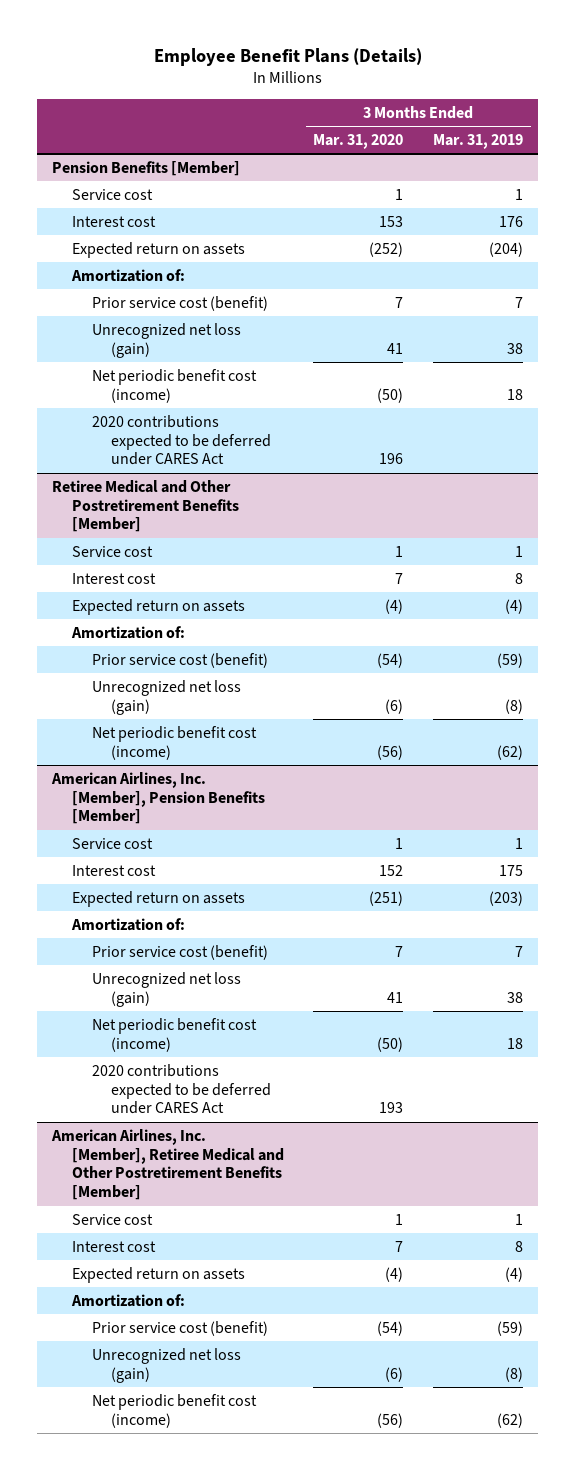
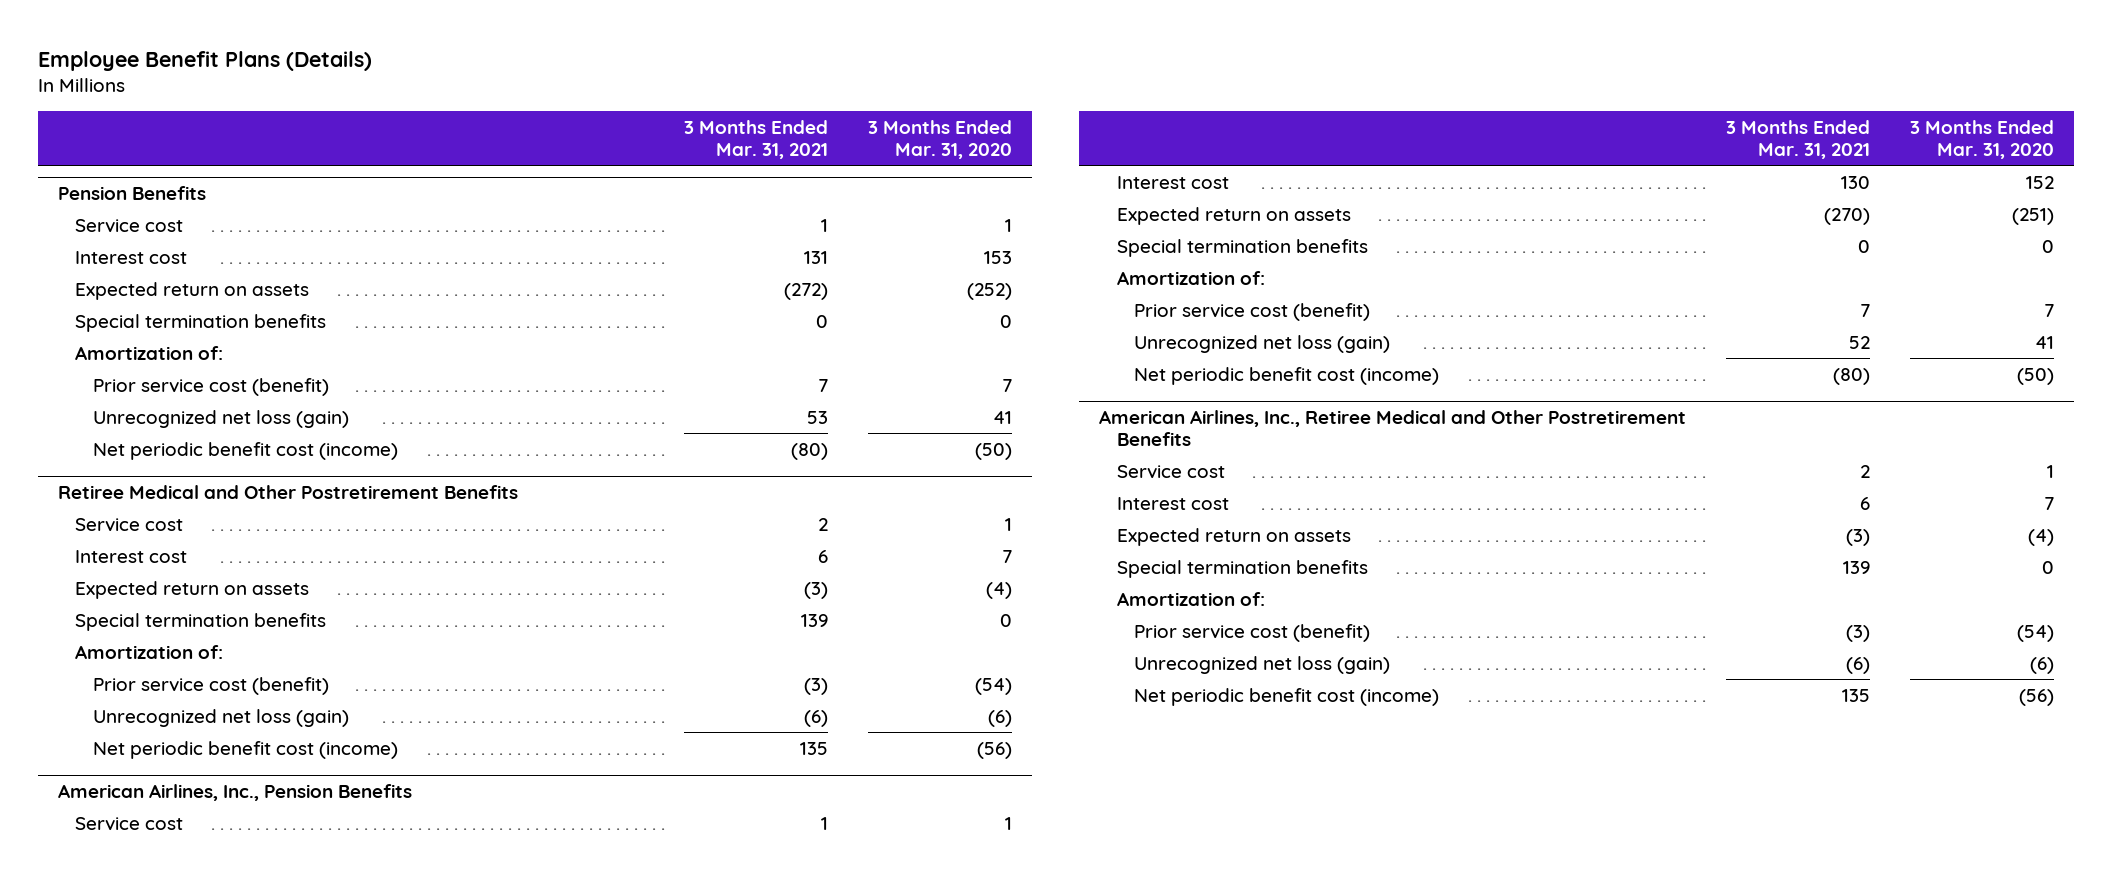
- | 3 Months Ended Mar. 31, 2020 | 3 Months Ended Mar. 31, 2019
+ | 3 Months Ended Mar. 31, 2021 | 3 Months Ended Mar. 31, 2020
- Pension Benefits [Member]
+ Pension Benefits
+ Special termination benefits | 0 | 0
- 2020 contributions expected to be deferred under CARES Act | 196 |
- Retiree Medical and Other Postretirement Benefits [Member]
+ Retiree Medical and Other Postretirement Benefits
+ Special termination benefits | 139 | 0
- American Airlines, Inc. [Member], Pension Benefits [Member]
+ American Airlines, Inc., Pension Benefits
+ Special termination benefits | 0 | 0
- 2020 contributions expected to be deferred under CARES Act | 193 |
- American Airlines, Inc. [Member], Retiree Medical and Other Postretirement Benefits [Member]
+ American Airlines, Inc., Retiree Medical and Other Postretirement Benefits
+ Special termination benefits | 139 | 0

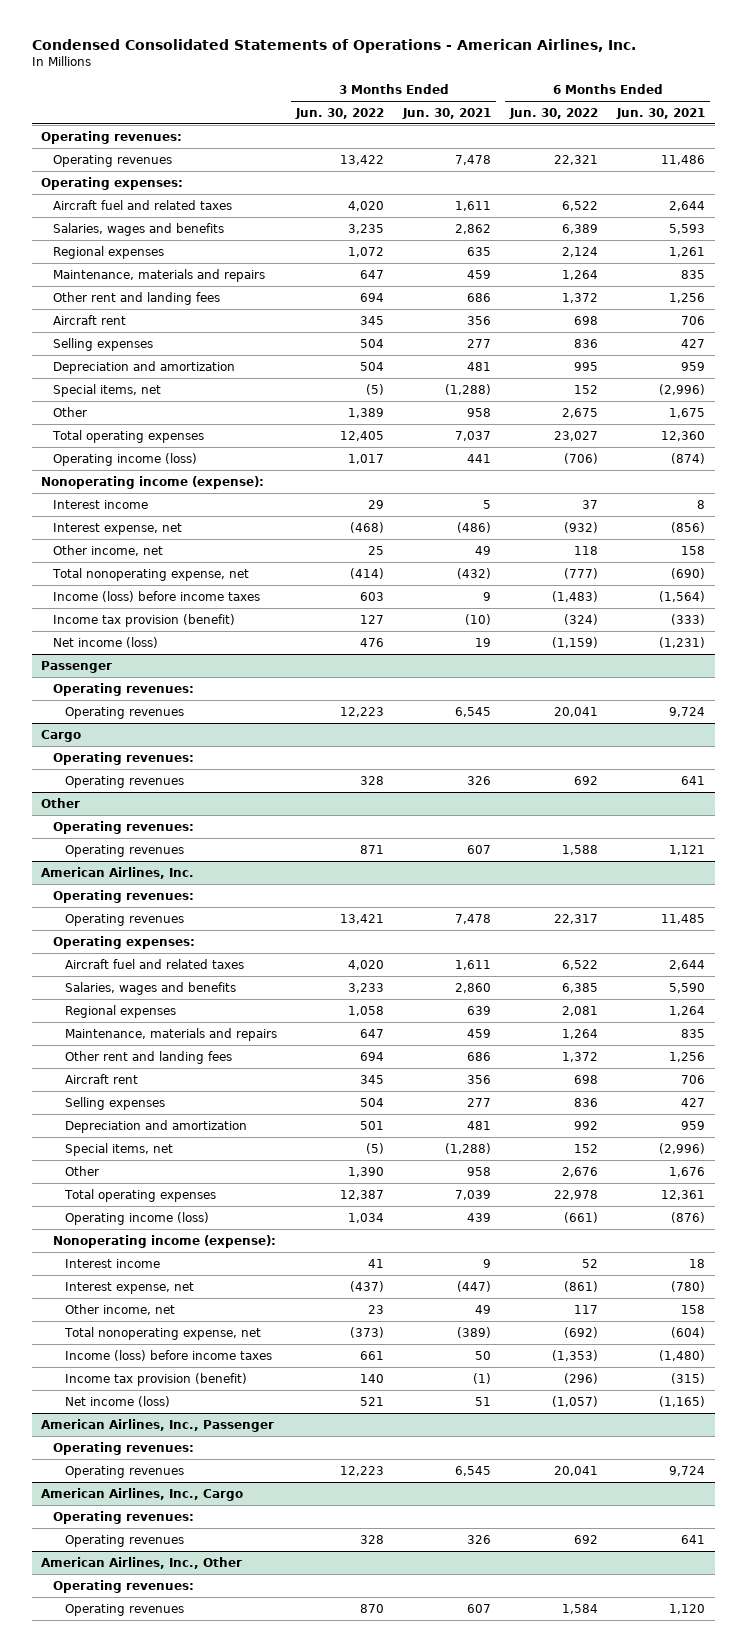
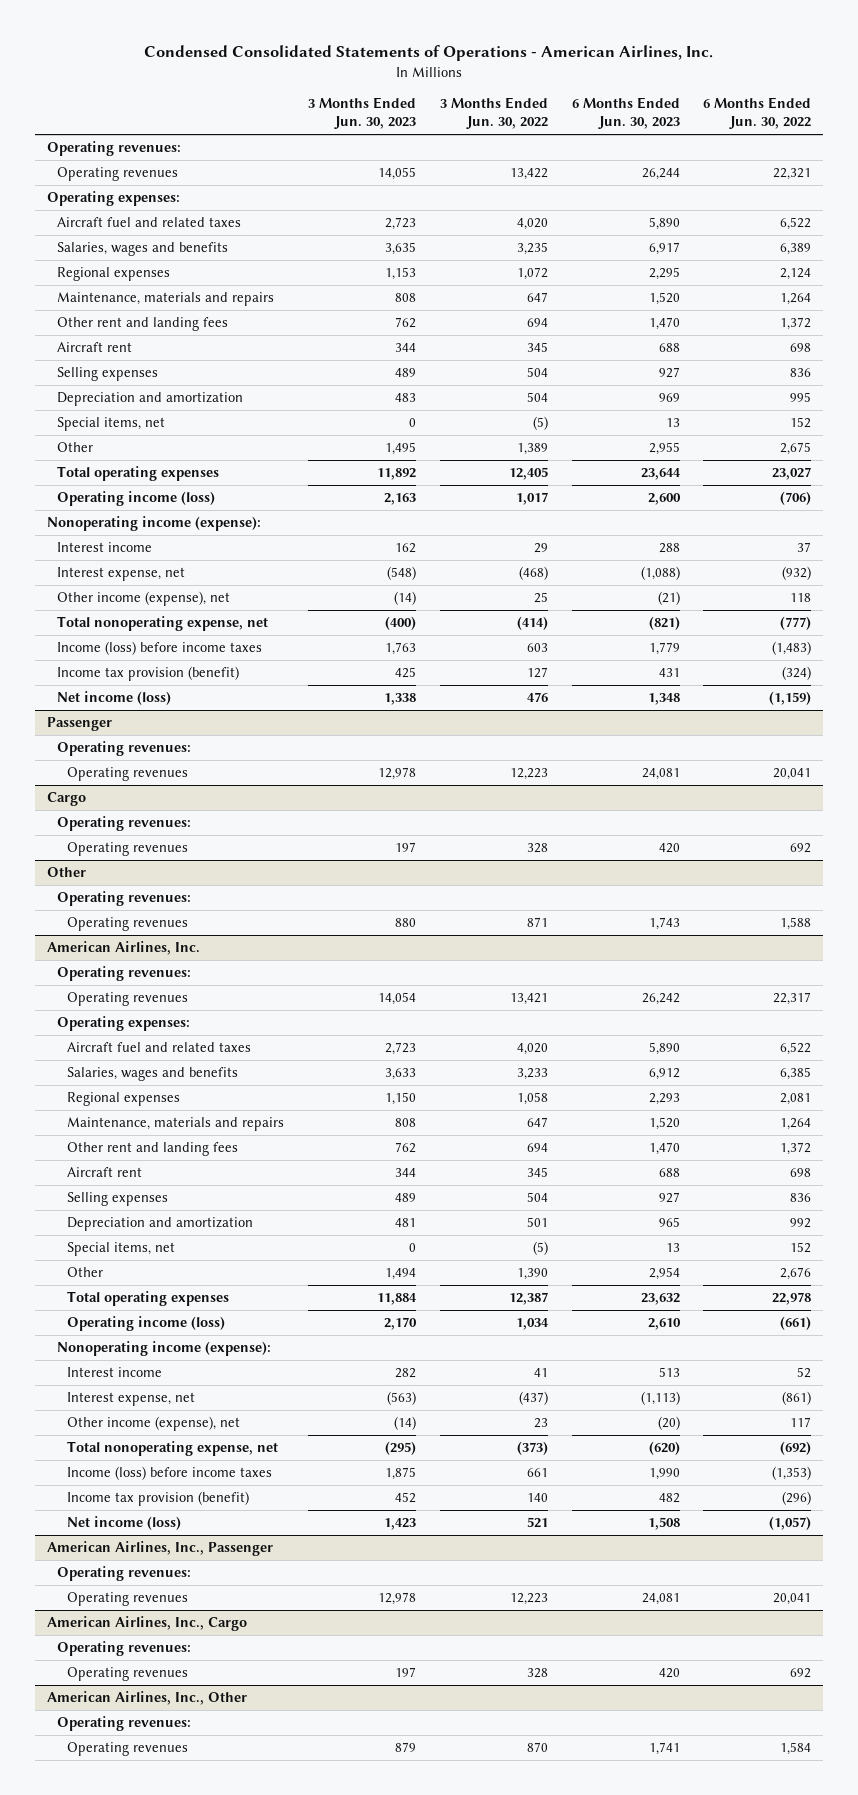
- | 3 Months Ended Jun. 30, 2022 | 3 Months Ended Jun. 30, 2021 | 6 Months Ended Jun. 30, 2022 | 6 Months Ended Jun. 30, 2021
+ | 3 Months Ended Jun. 30, 2023 | 3 Months Ended Jun. 30, 2022 | 6 Months Ended Jun. 30, 2023 | 6 Months Ended Jun. 30, 2022
- Other income, net | 25 | 49 | 118 | 158
+ Other income (expense), net | (14) | 25 | (21) | 118
@ American Airlines, Inc.
- Other income, net | 23 | 49 | 117 | 158
+ Other income (expense), net | (14) | 23 | (20) | 117

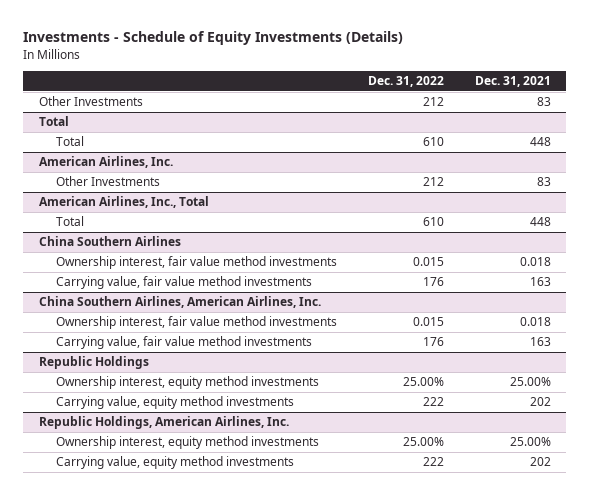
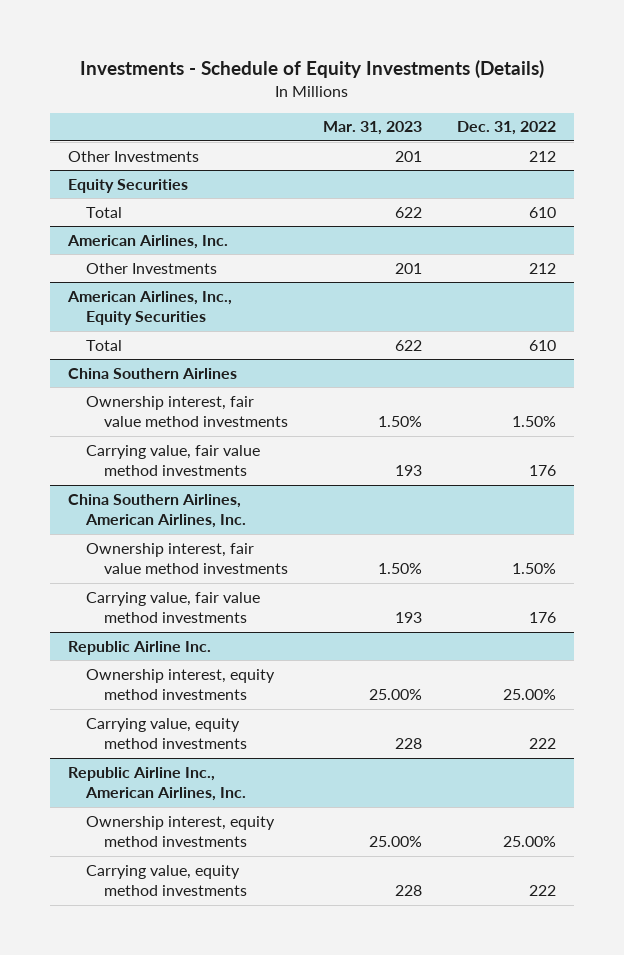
- | Dec. 31, 2022 | Dec. 31, 2021
+ | Mar. 31, 2023 | Dec. 31, 2022
- Total
+ Equity Securities
- American Airlines, Inc., Total
+ American Airlines, Inc., Equity Securities
@ China Southern Airlines
- Ownership interest, fair value method investments | 0.015 | 0.018
+ Ownership interest, fair value method investments | 1.50% | 1.50%
@ China Southern Airlines, American Airlines, Inc.
- Ownership interest, fair value method investments | 0.015 | 0.018
+ Ownership interest, fair value method investments | 1.50% | 1.50%
- Republic Holdings
+ Republic Airline Inc.
- Republic Holdings, American Airlines, Inc.
+ Republic Airline Inc., American Airlines, Inc.

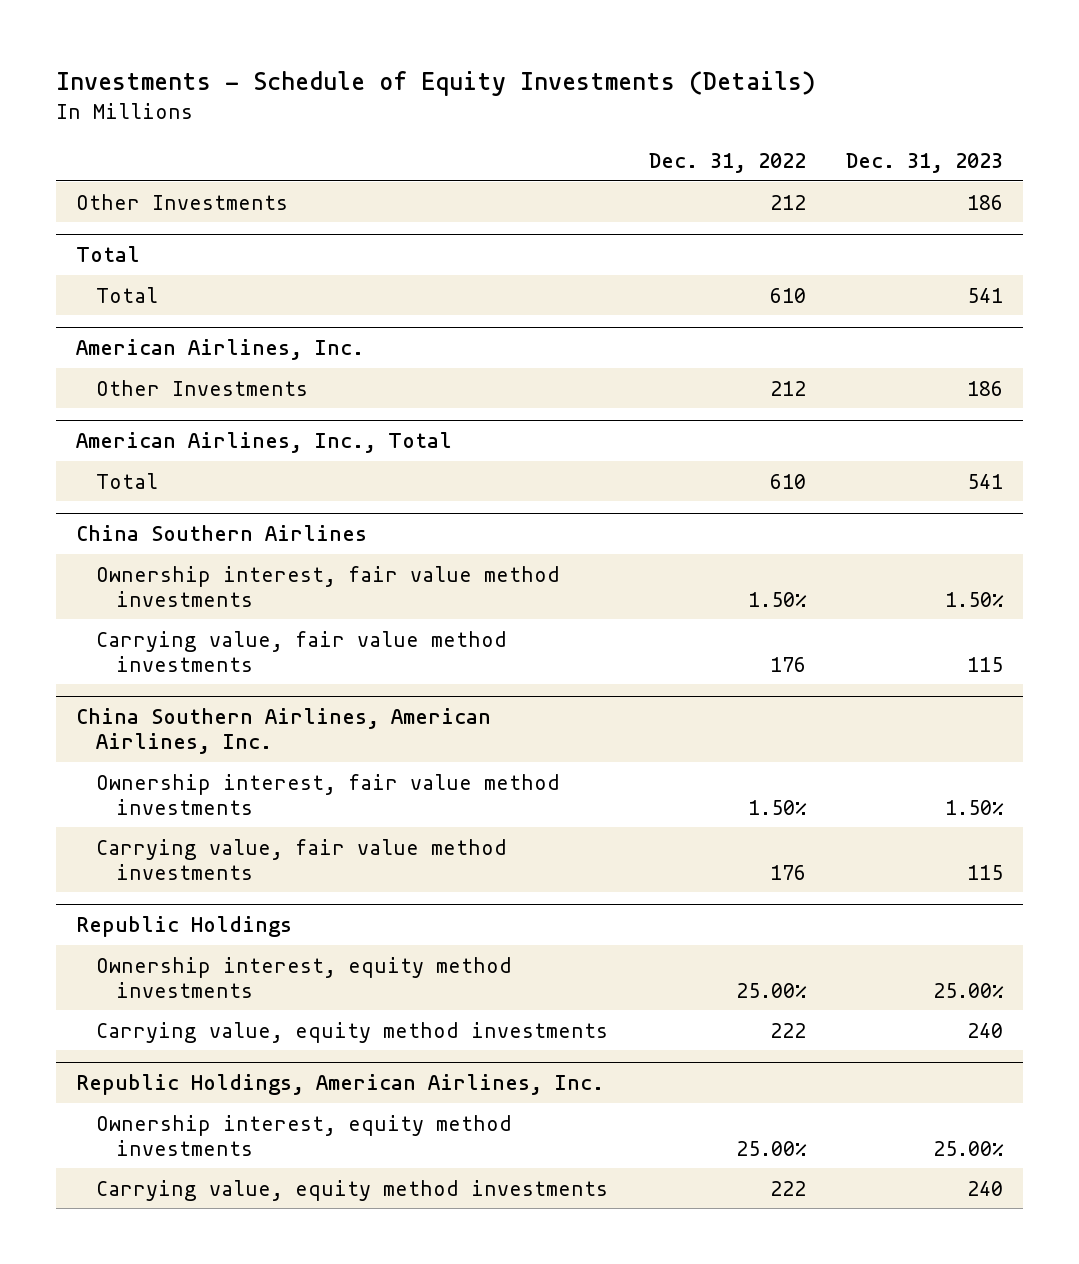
- | Mar. 31, 2023 | Dec. 31, 2022
+ | Dec. 31, 2022 | Dec. 31, 2023
- Equity Securities
+ Total
- American Airlines, Inc., Equity Securities
+ American Airlines, Inc., Total
- Republic Airline Inc.
+ Republic Holdings
- Republic Airline Inc., American Airlines, Inc.
+ Republic Holdings, American Airlines, Inc.

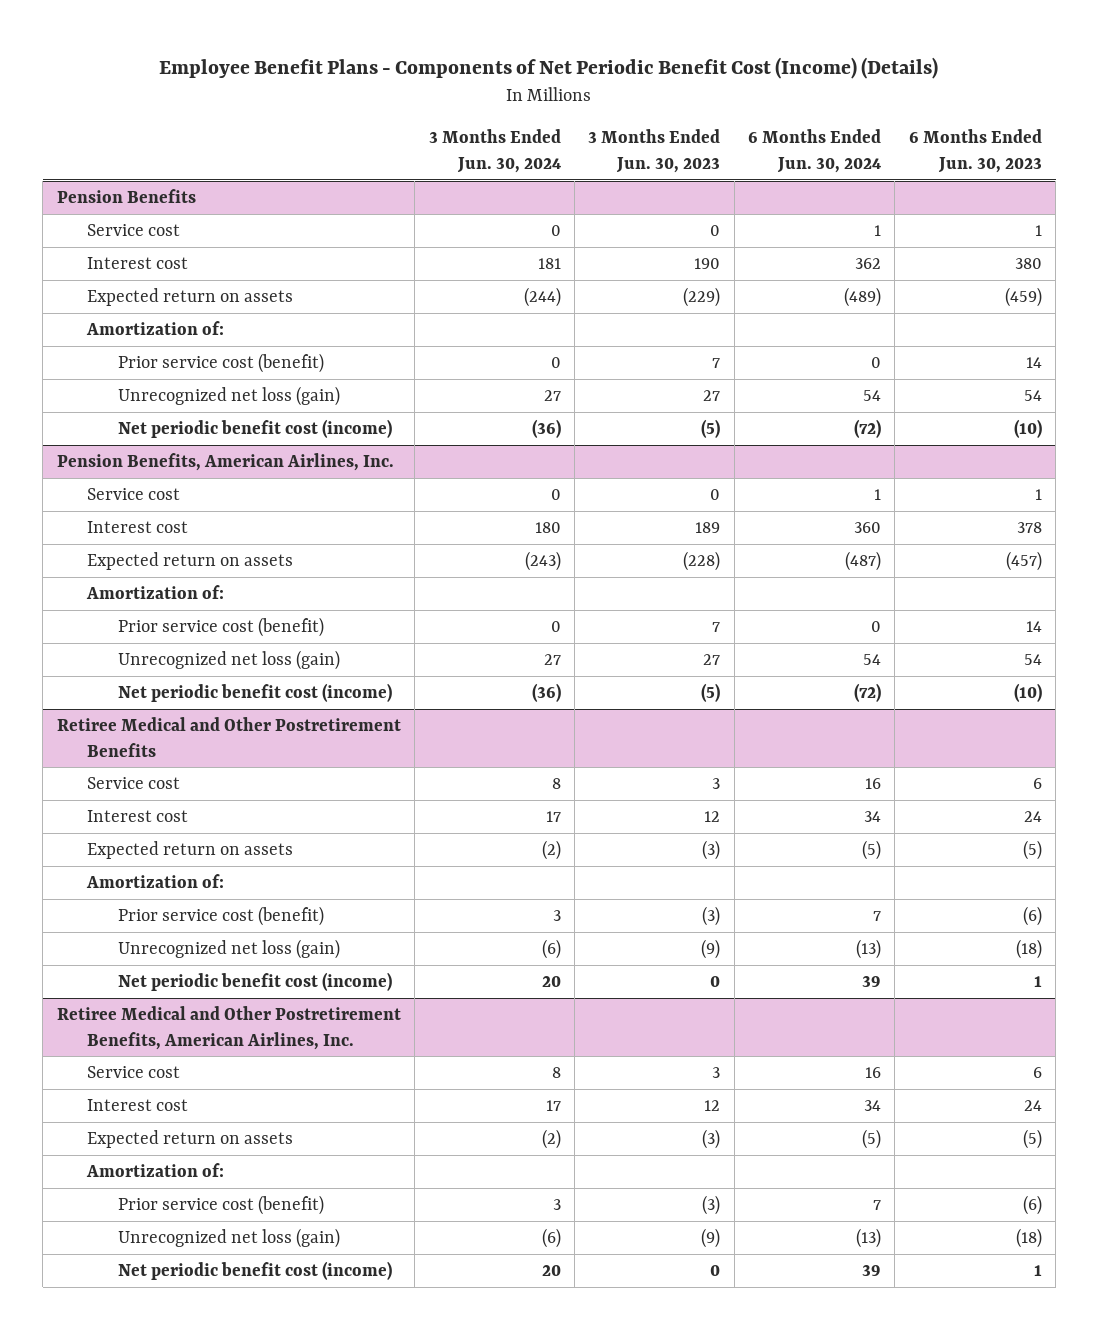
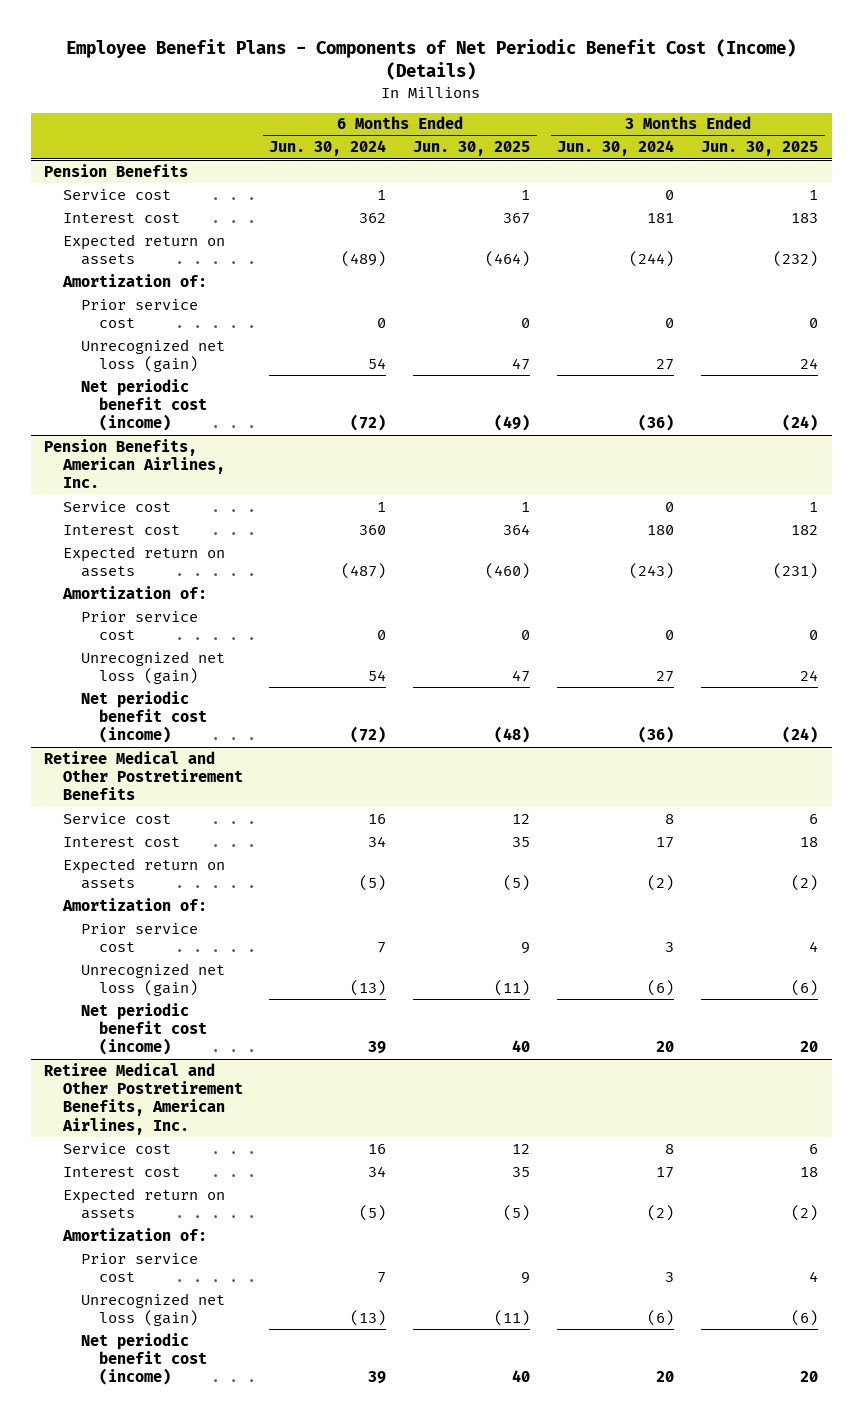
- | 3 Months Ended Jun. 30, 2024 | 3 Months Ended Jun. 30, 2023 | 6 Months Ended Jun. 30, 2024 | 6 Months Ended Jun. 30, 2023
+ | 6 Months Ended Jun. 30, 2024 | 6 Months Ended Jun. 30, 2025 | 3 Months Ended Jun. 30, 2024 | 3 Months Ended Jun. 30, 2025
@ Pension Benefits
- Prior service cost (benefit) | 0 | 7 | 0 | 14
+ Prior service cost | 0 | 0 | 0 | 0
@ Pension Benefits, American Airlines, Inc.
- Prior service cost (benefit) | 0 | 7 | 0 | 14
+ Prior service cost | 0 | 0 | 0 | 0
@ Retiree Medical and Other Postretirement Benefits
- Prior service cost (benefit) | 3 | (3) | 7 | (6)
+ Prior service cost | 7 | 9 | 3 | 4
@ Retiree Medical and Other Postretirement Benefits, American Airlines, Inc.
- Prior service cost (benefit) | 3 | (3) | 7 | (6)
+ Prior service cost | 7 | 9 | 3 | 4

